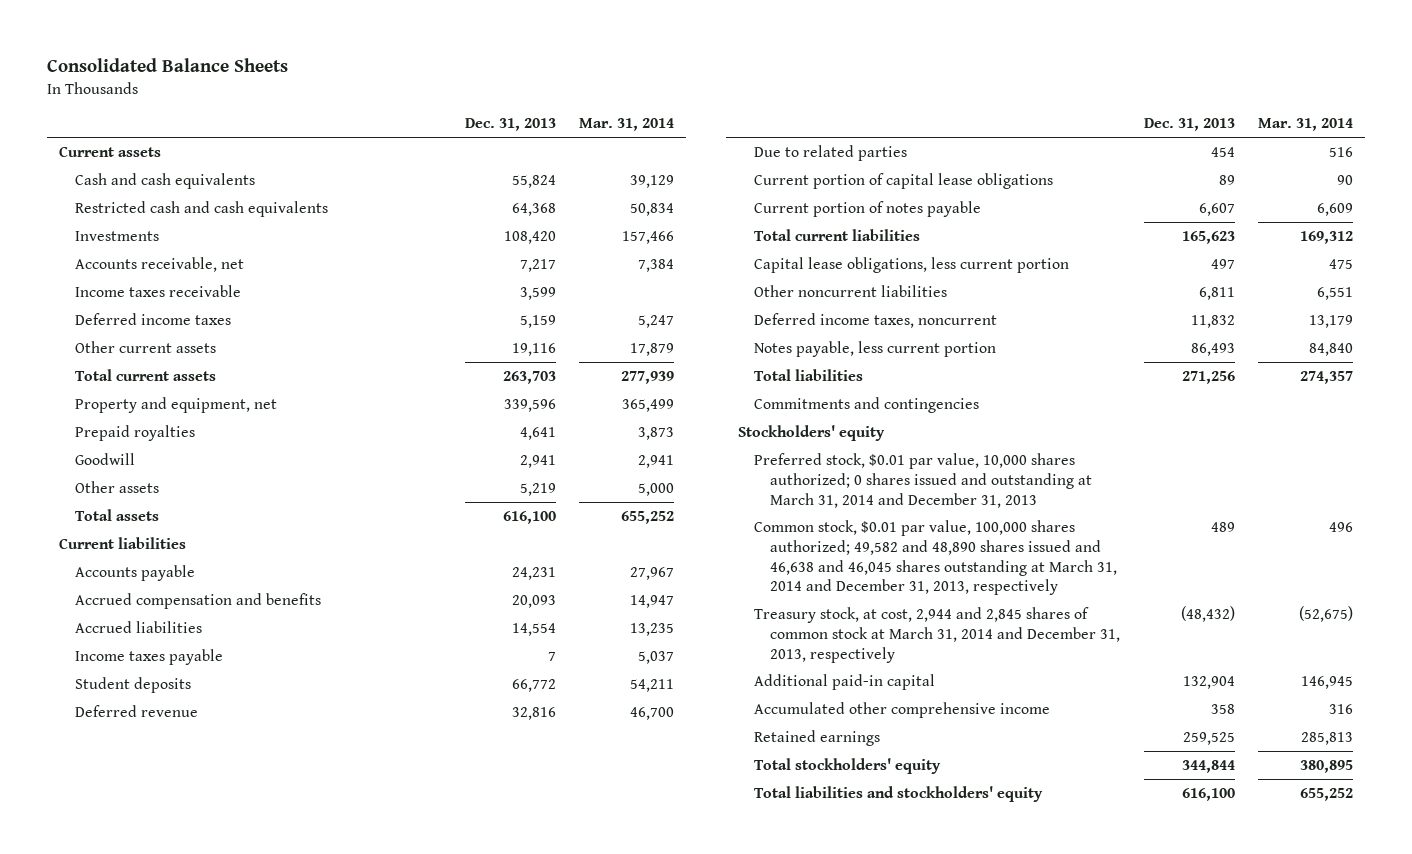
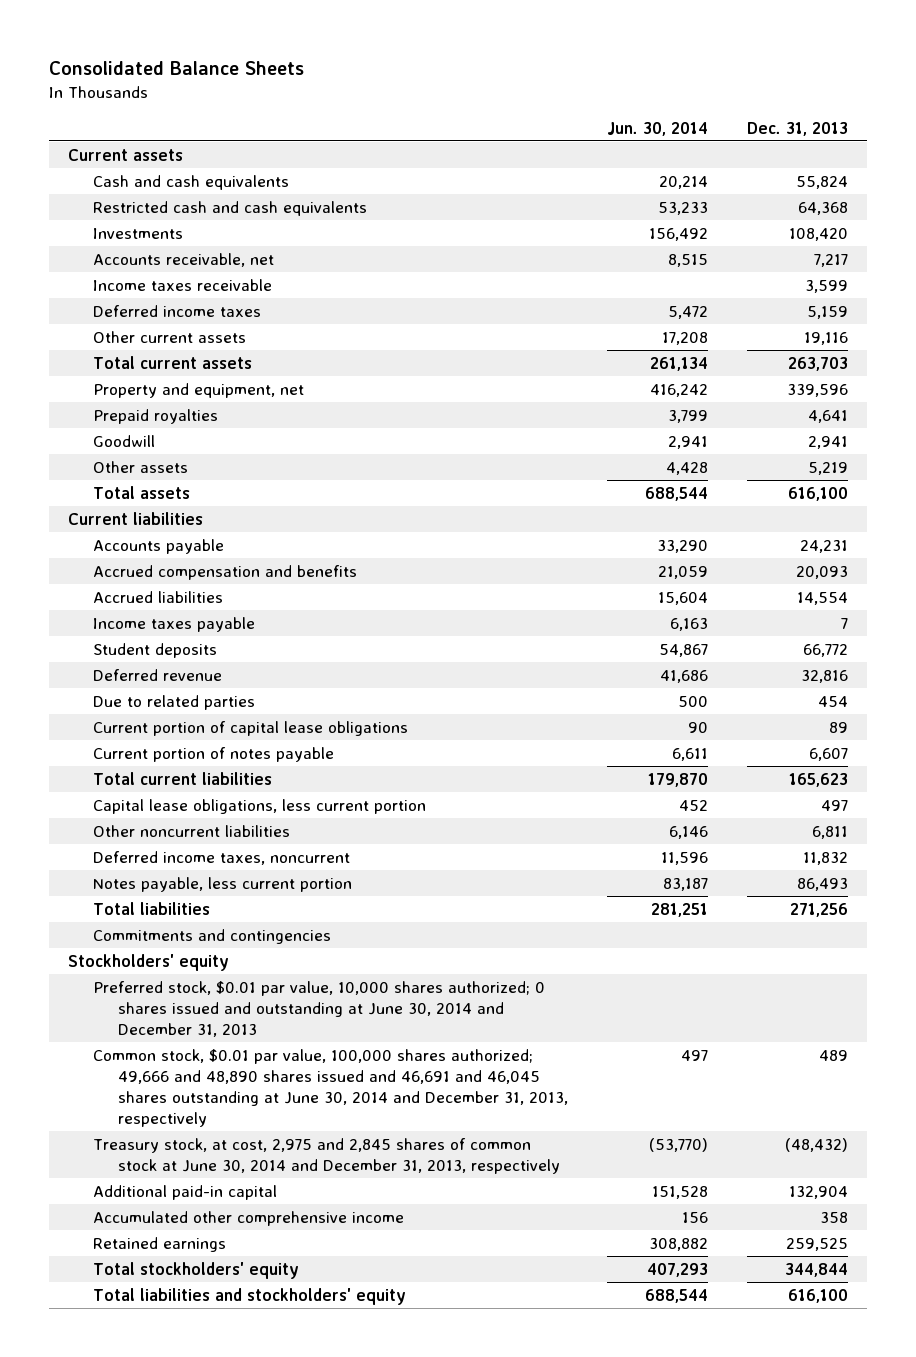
- | Dec. 31, 2013 | Mar. 31, 2014
+ | Jun. 30, 2014 | Dec. 31, 2013
- Preferred stock, $0.01 par value, 10,000 shares authorized; 0 shares issued and outstanding at March 31, 2014 and December 31, 2013
- Common stock, $0.01 par value, 100,000 shares authorized; 49,582 and 48,890 shares issued and 46,638 and 46,045 shares outstanding at March 31, 2014 and December 31, 2013, respectively | 489 | 496
- Treasury stock, at cost, 2,944 and 2,845 shares of common stock at March 31, 2014 and December 31, 2013, respectively | (48,432) | (52,675)
+ Preferred stock, $0.01 par value, 10,000 shares authorized; 0 shares issued and outstanding at June 30, 2014 and December 31, 2013
+ Common stock, $0.01 par value, 100,000 shares authorized; 49,666 and 48,890 shares issued and 46,691 and 46,045 shares outstanding at June 30, 2014 and December 31, 2013, respectively | 497 | 489
+ Treasury stock, at cost, 2,975 and 2,845 shares of common stock at June 30, 2014 and December 31, 2013, respectively | (53,770) | (48,432)

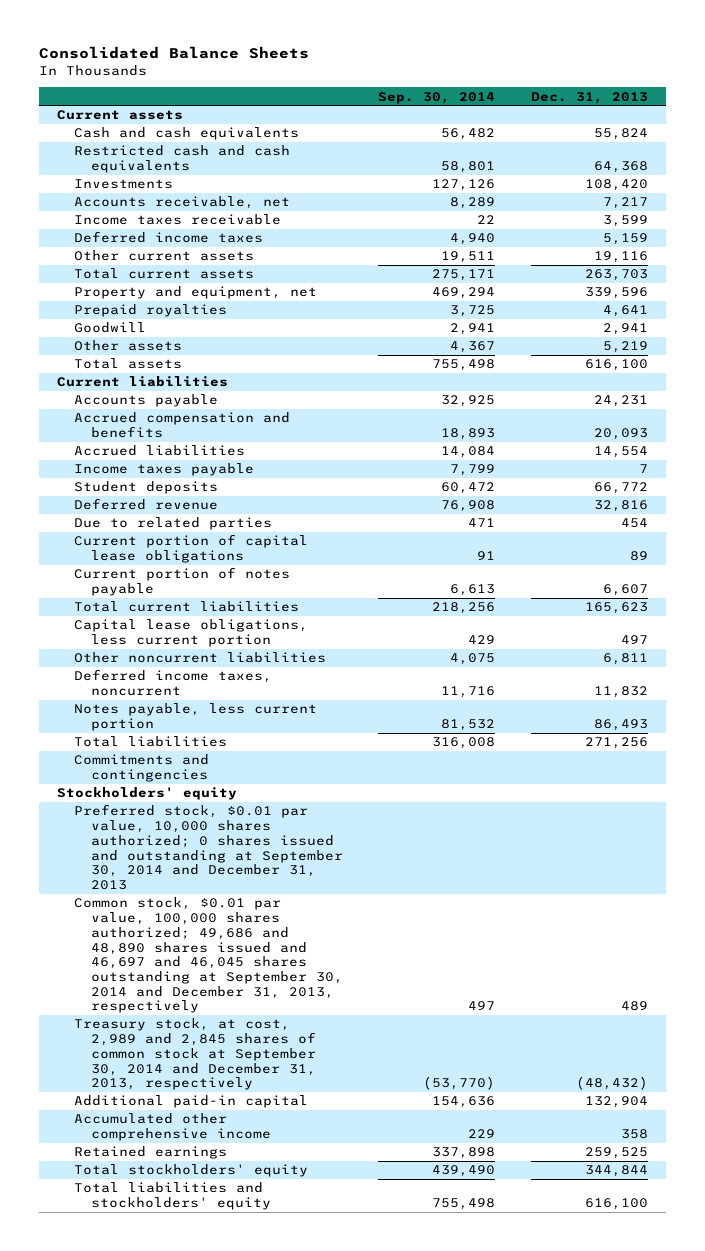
- | Jun. 30, 2014 | Dec. 31, 2013
+ | Sep. 30, 2014 | Dec. 31, 2013
- Preferred stock, $0.01 par value, 10,000 shares authorized; 0 shares issued and outstanding at June 30, 2014 and December 31, 2013
- Common stock, $0.01 par value, 100,000 shares authorized; 49,666 and 48,890 shares issued and 46,691 and 46,045 shares outstanding at June 30, 2014 and December 31, 2013, respectively | 497 | 489
- Treasury stock, at cost, 2,975 and 2,845 shares of common stock at June 30, 2014 and December 31, 2013, respectively | (53,770) | (48,432)
+ Preferred stock, $0.01 par value, 10,000 shares authorized; 0 shares issued and outstanding at September 30, 2014 and December 31, 2013
+ Common stock, $0.01 par value, 100,000 shares authorized; 49,686 and 48,890 shares issued and 46,697 and 46,045 shares outstanding at September 30, 2014 and December 31, 2013, respectively | 497 | 489
+ Treasury stock, at cost, 2,989 and 2,845 shares of common stock at September 30, 2014 and December 31, 2013, respectively | (53,770) | (48,432)

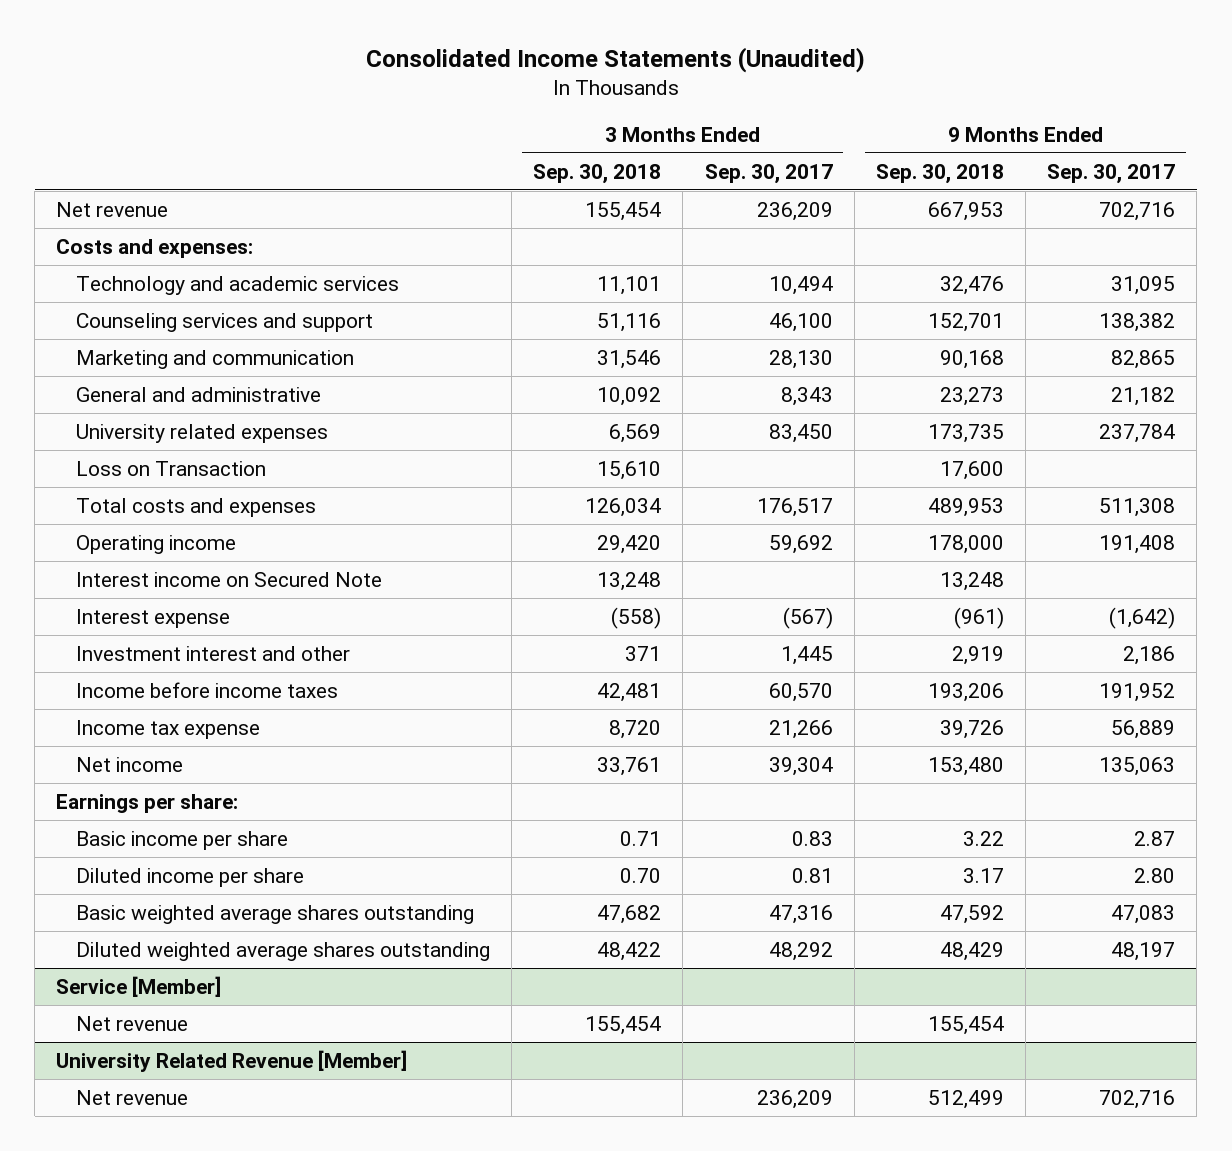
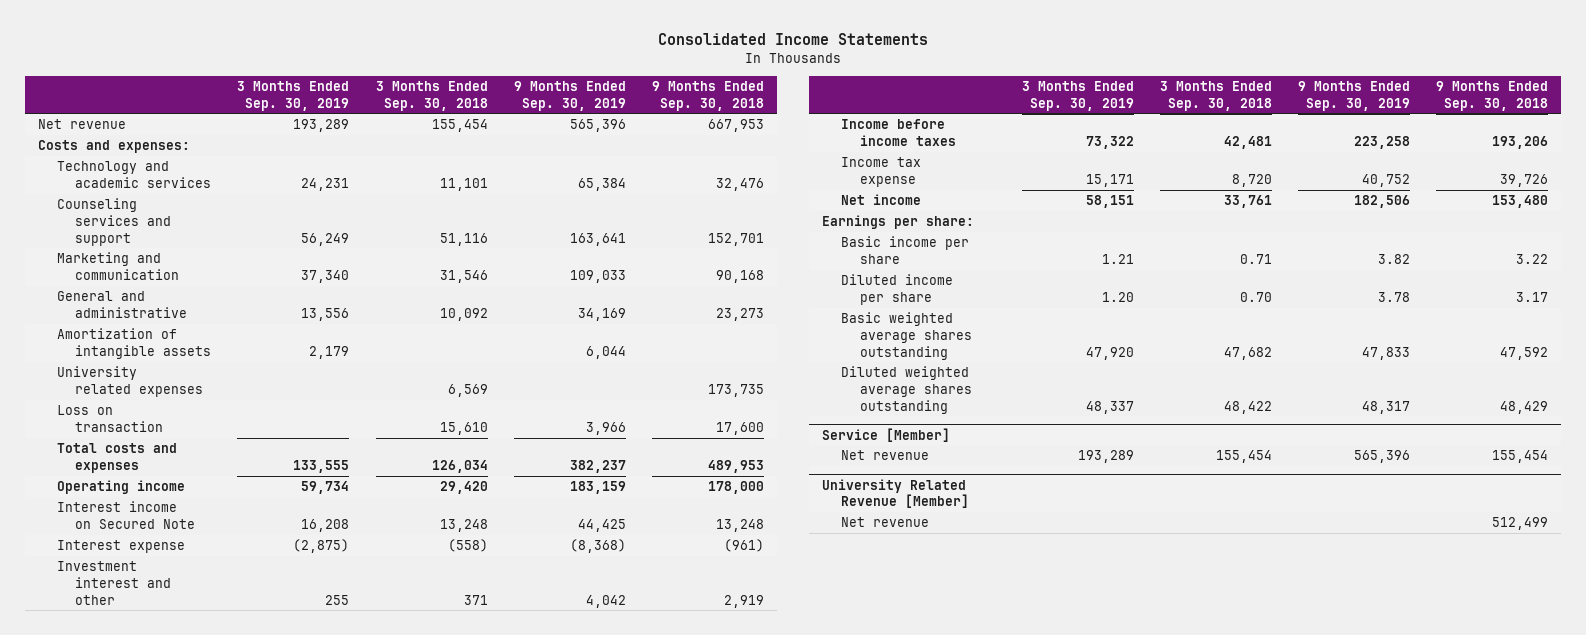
- Consolidated Income Statements (Unaudited)
+ Consolidated Income Statements
- | 3 Months Ended Sep. 30, 2018 | 3 Months Ended Sep. 30, 2017 | 9 Months Ended Sep. 30, 2018 | 9 Months Ended Sep. 30, 2017
+ | 3 Months Ended Sep. 30, 2019 | 3 Months Ended Sep. 30, 2018 | 9 Months Ended Sep. 30, 2019 | 9 Months Ended Sep. 30, 2018
+ Amortization of intangible assets | 2,179 | | 6,044 |
- Loss on Transaction | 15,610 | | 17,600 |
+ Loss on transaction | | 15,610 | 3,966 | 17,600

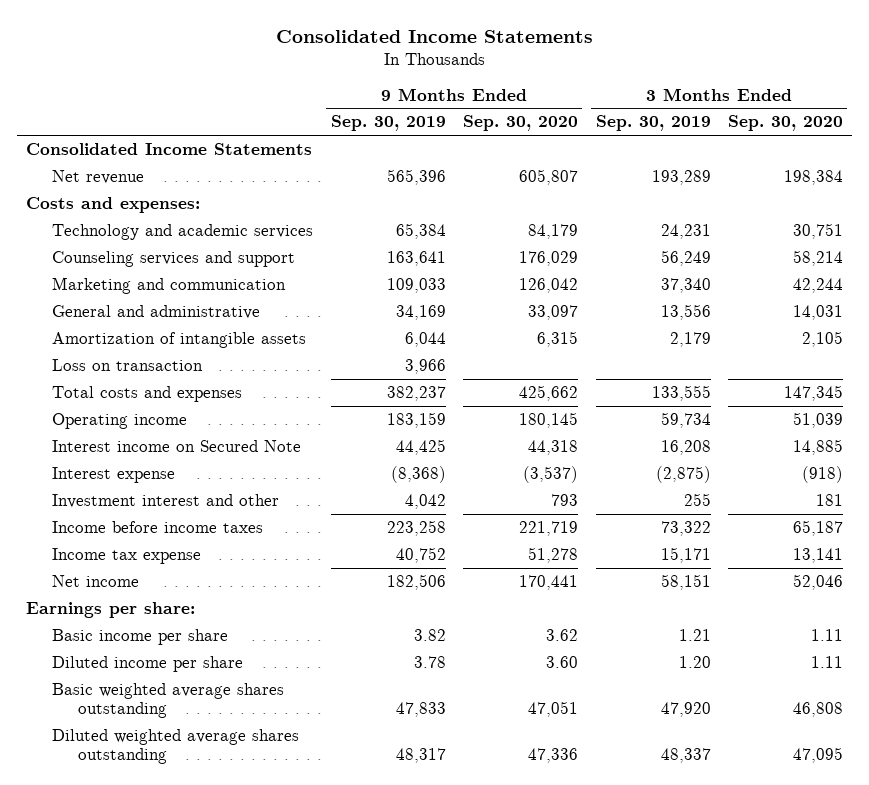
- | 3 Months Ended Sep. 30, 2019 | 3 Months Ended Sep. 30, 2018 | 9 Months Ended Sep. 30, 2019 | 9 Months Ended Sep. 30, 2018
+ | 9 Months Ended Sep. 30, 2019 | 9 Months Ended Sep. 30, 2020 | 3 Months Ended Sep. 30, 2019 | 3 Months Ended Sep. 30, 2020
+ Consolidated Income Statements
- University related expenses | | 6,569 | | 173,735
- Service [Member]
- Net revenue | 193,289 | 155,454 | 565,396 | 155,454
- University Related Revenue [Member]
- Net revenue | | | | 512,499

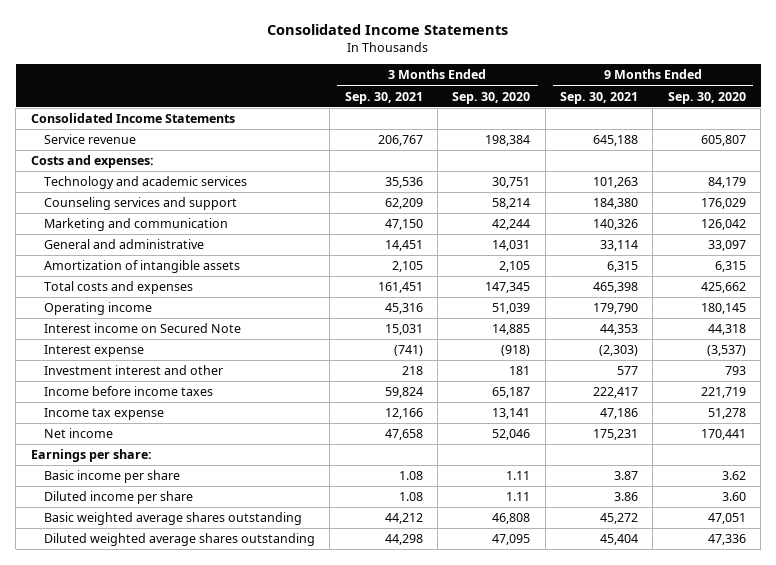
- | 9 Months Ended Sep. 30, 2019 | 9 Months Ended Sep. 30, 2020 | 3 Months Ended Sep. 30, 2019 | 3 Months Ended Sep. 30, 2020
+ | 3 Months Ended Sep. 30, 2021 | 3 Months Ended Sep. 30, 2020 | 9 Months Ended Sep. 30, 2021 | 9 Months Ended Sep. 30, 2020
- Net revenue | 565,396 | 605,807 | 193,289 | 198,384
+ Service revenue | 206,767 | 198,384 | 645,188 | 605,807
- Loss on transaction | 3,966 | | |

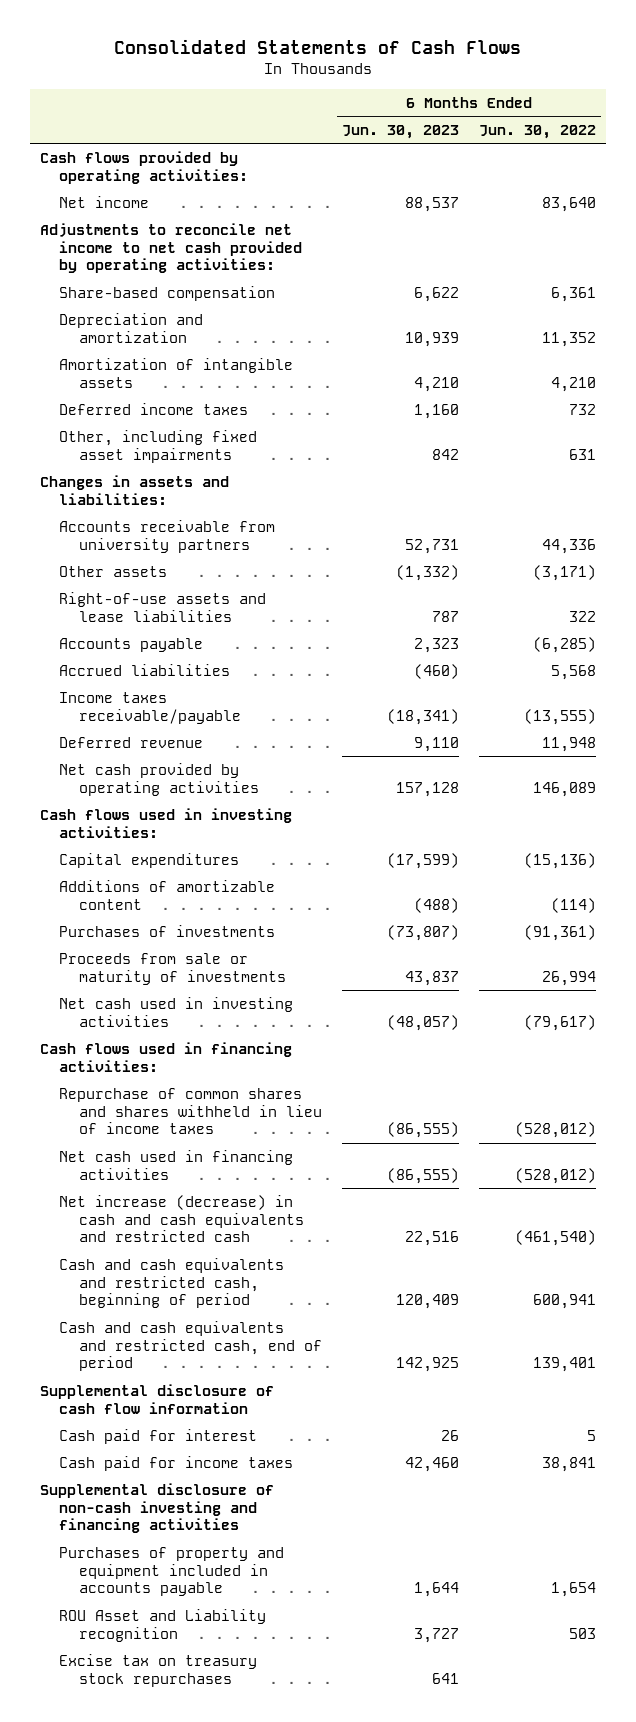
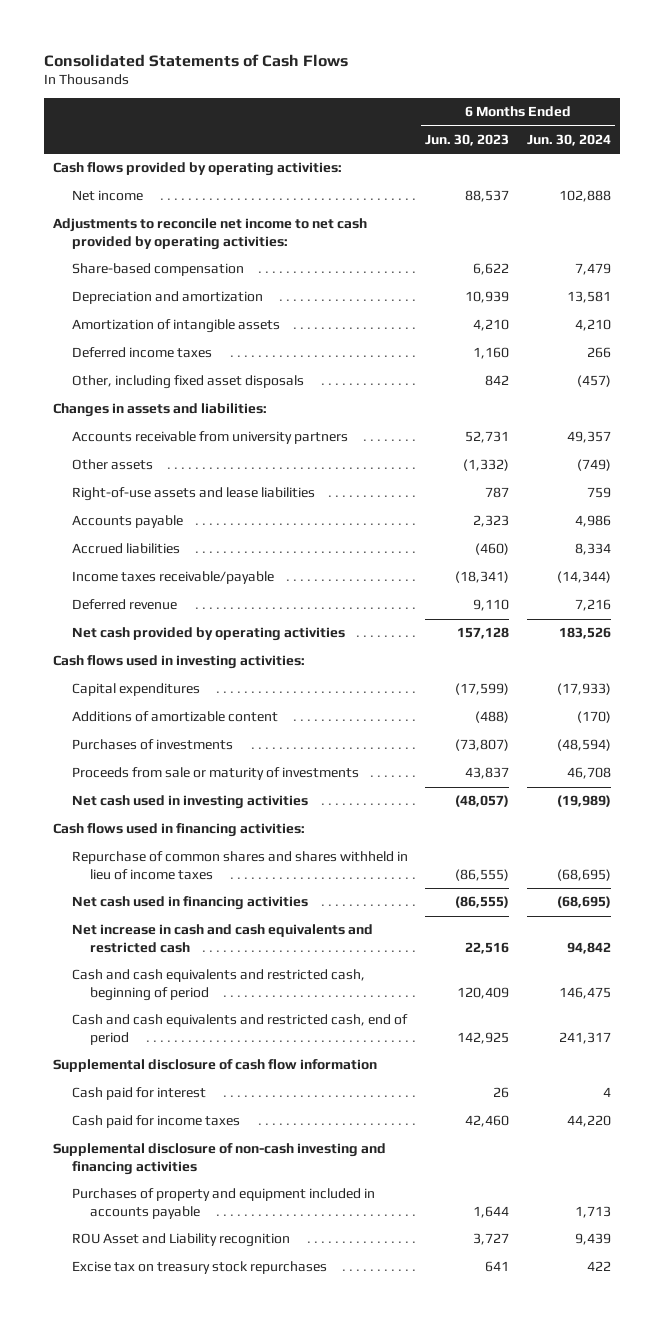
- | 6 Months Ended Jun. 30, 2023 | 6 Months Ended Jun. 30, 2022
+ | 6 Months Ended Jun. 30, 2023 | 6 Months Ended Jun. 30, 2024
- Other, including fixed asset impairments | 842 | 631
+ Other, including fixed asset disposals | 842 | (457)
- Net increase (decrease) in cash and cash equivalents and restricted cash | 22,516 | (461,540)
+ Net increase in cash and cash equivalents and restricted cash | 22,516 | 94,842

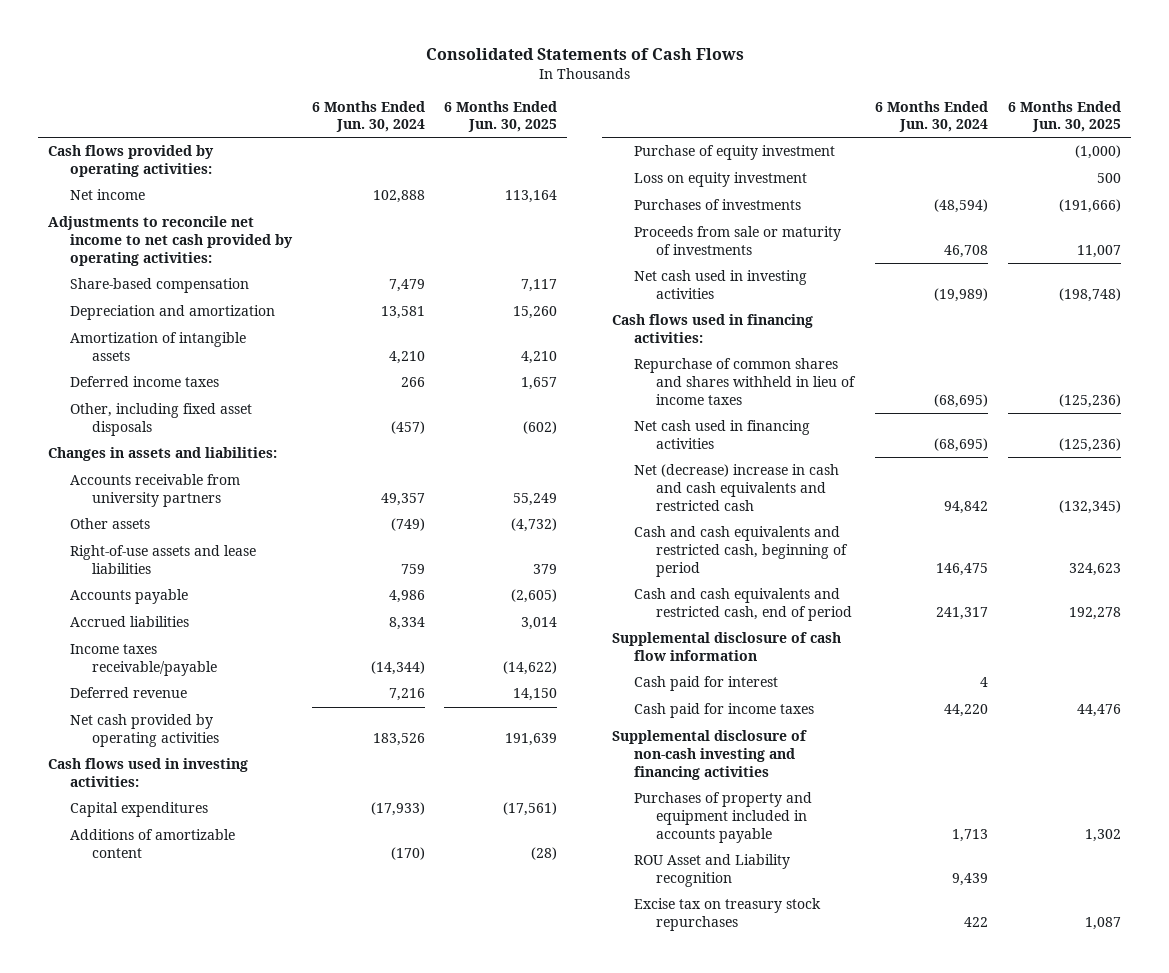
- | 6 Months Ended Jun. 30, 2023 | 6 Months Ended Jun. 30, 2024
+ | 6 Months Ended Jun. 30, 2024 | 6 Months Ended Jun. 30, 2025
+ Purchase of equity investment | | (1,000)
+ Loss on equity investment | | 500
- Net increase in cash and cash equivalents and restricted cash | 22,516 | 94,842
+ Net (decrease) increase in cash and cash equivalents and restricted cash | 94,842 | (132,345)

